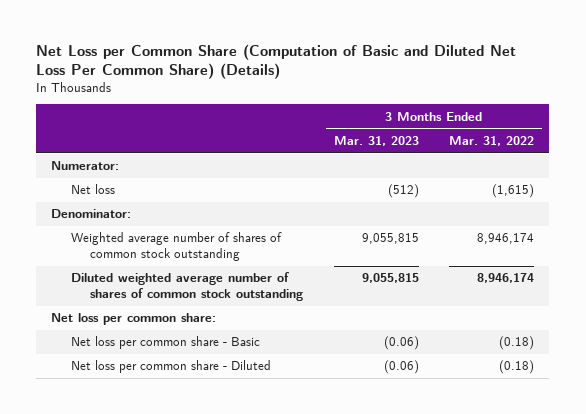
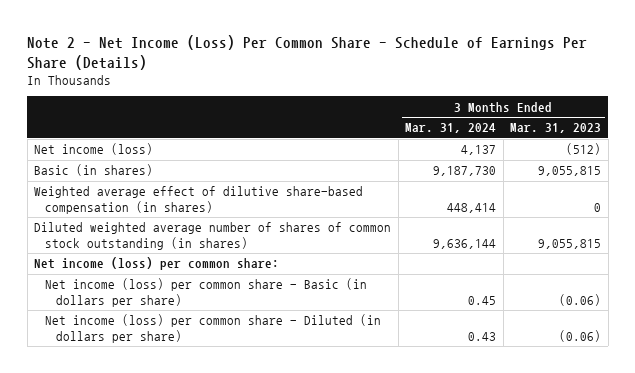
- Net Loss per Common Share (Computation of Basic and Diluted Net Loss Per Common Share) (Details)
+ Note 2 - Net Income (Loss) Per Common Share - Schedule of Earnings Per Share (Details)
- | 3 Months Ended Mar. 31, 2023 | 3 Months Ended Mar. 31, 2022
+ | 3 Months Ended Mar. 31, 2024 | 3 Months Ended Mar. 31, 2023
- Numerator:
- Net loss | (512) | (1,615)
- Denominator:
- Weighted average number of shares of common stock outstanding | 9,055,815 | 8,946,174
- Diluted weighted average number of shares of common stock outstanding | 9,055,815 | 8,946,174
- Net loss per common share:
- Net loss per common share - Basic | (0.06) | (0.18)
- Net loss per common share - Diluted | (0.06) | (0.18)
+ Net income (loss) | 4,137 | (512)
+ Basic (in shares) | 9,187,730 | 9,055,815
+ Weighted average effect of dilutive share-based compensation (in shares) | 448,414 | 0
+ Diluted weighted average number of shares of common stock outstanding (in shares) | 9,636,144 | 9,055,815
+ Net income (loss) per common share:
+ Net income (loss) per common share - Basic (in dollars per share) | 0.45 | (0.06)
+ Net income (loss) per common share - Diluted (in dollars per share) | 0.43 | (0.06)

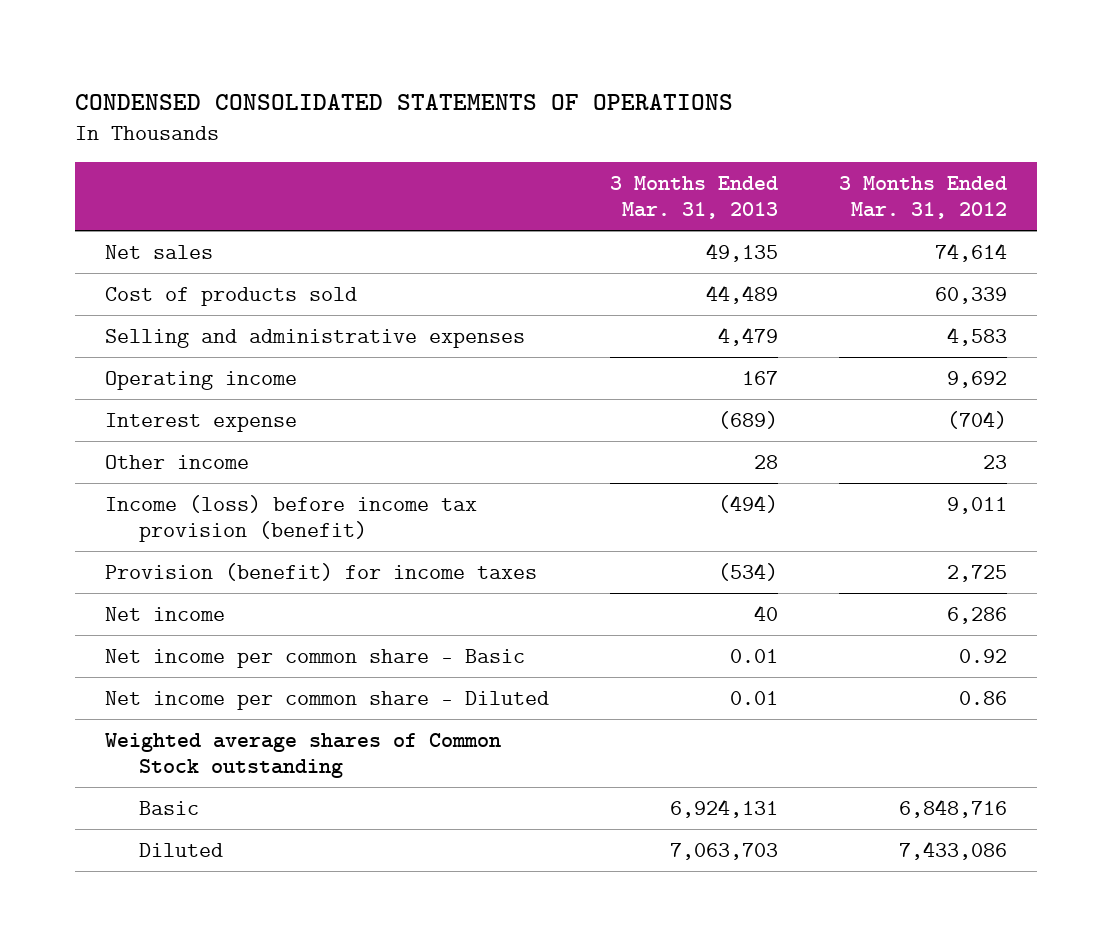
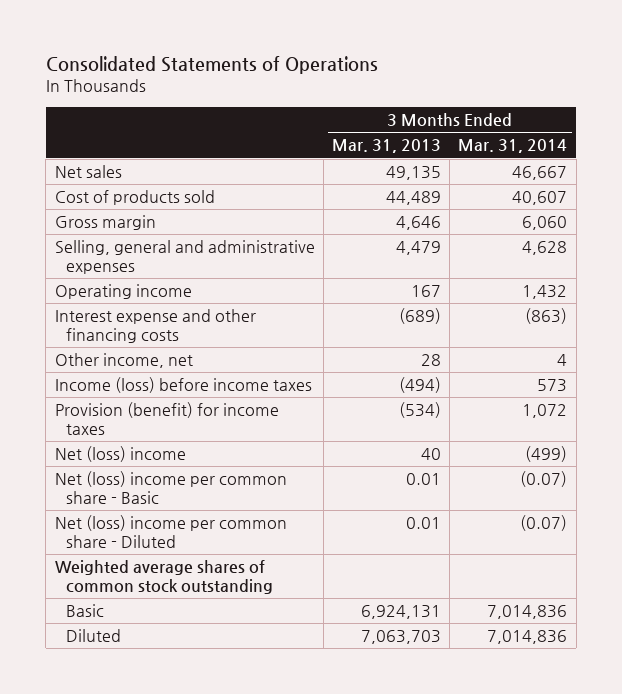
- CONDENSED CONSOLIDATED STATEMENTS OF OPERATIONS
+ Consolidated Statements of Operations
- | 3 Months Ended Mar. 31, 2013 | 3 Months Ended Mar. 31, 2012
+ | 3 Months Ended Mar. 31, 2013 | 3 Months Ended Mar. 31, 2014
- Selling and administrative expenses | 4,479 | 4,583
+ Gross margin | 4,646 | 6,060
+ Selling, general and administrative expenses | 4,479 | 4,628
- Interest expense | (689) | (704)
- Other income | 28 | 23
- Income (loss) before income tax provision (benefit) | (494) | 9,011
+ Interest expense and other financing costs | (689) | (863)
+ Other income, net | 28 | 4
+ Income (loss) before income taxes | (494) | 573
- Net income | 40 | 6,286
- Net income per common share - Basic | 0.01 | 0.92
- Net income per common share - Diluted | 0.01 | 0.86
- Weighted average shares of Common Stock outstanding
+ Net (loss) income | 40 | (499)
+ Net (loss) income per common share - Basic | 0.01 | (0.07)
+ Net (loss) income per common share - Diluted | 0.01 | (0.07)
+ Weighted average shares of common stock outstanding

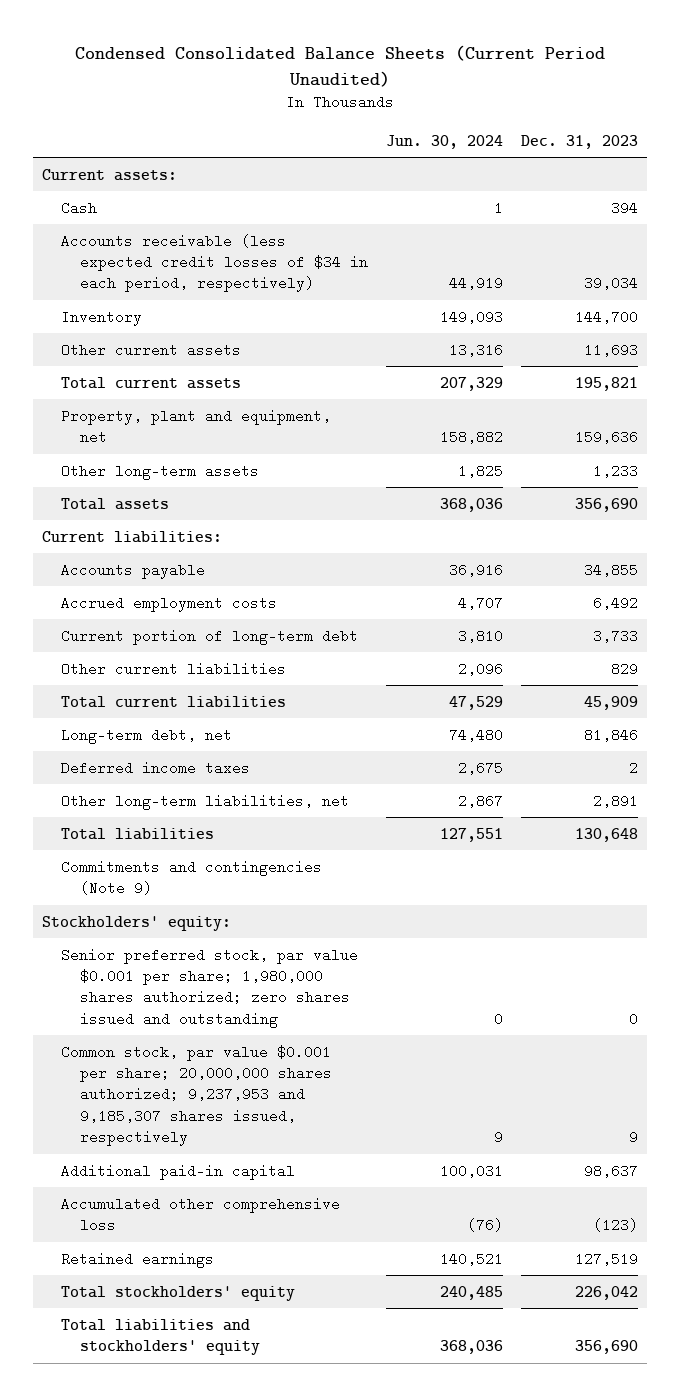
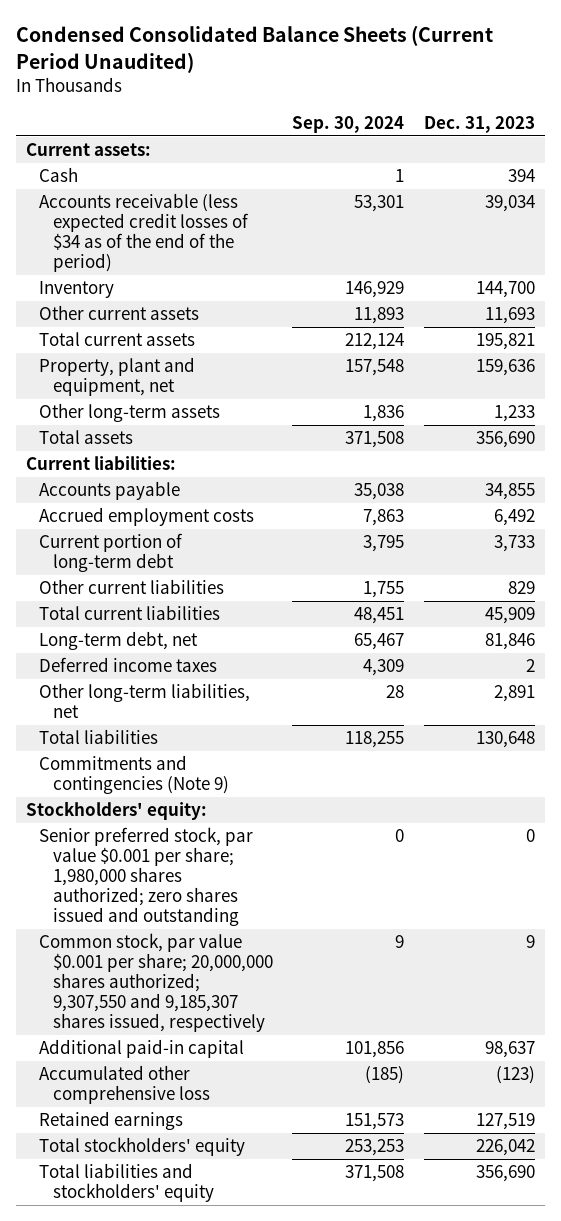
- | Jun. 30, 2024 | Dec. 31, 2023
+ | Sep. 30, 2024 | Dec. 31, 2023
- Accounts receivable (less expected credit losses of $34 in each period, respectively) | 44,919 | 39,034
+ Accounts receivable (less expected credit losses of $34 as of the end of the period) | 53,301 | 39,034
- Common stock, par value $0.001 per share; 20,000,000 shares authorized; 9,237,953 and 9,185,307 shares issued, respectively | 9 | 9
+ Common stock, par value $0.001 per share; 20,000,000 shares authorized; 9,307,550 and 9,185,307 shares issued, respectively | 9 | 9

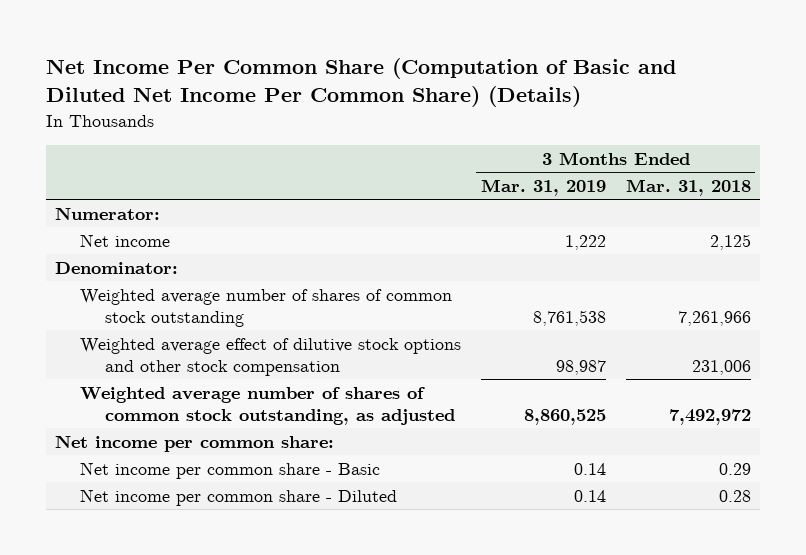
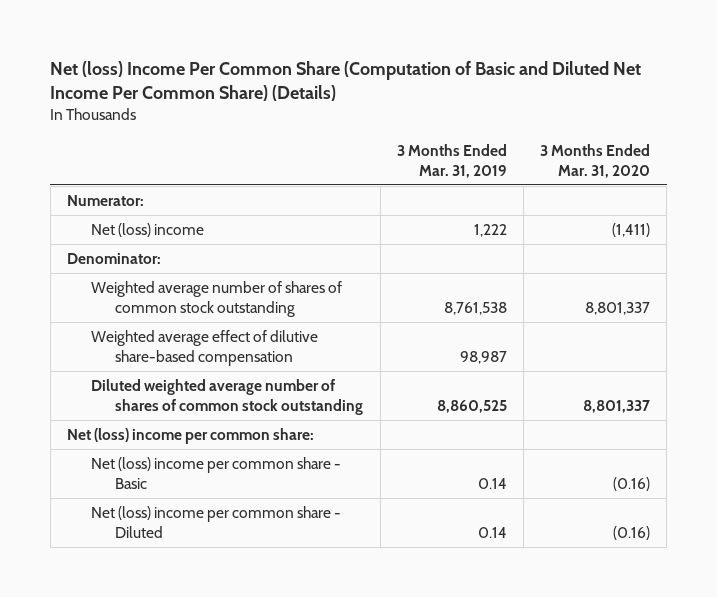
- Net Income Per Common Share (Computation of Basic and Diluted Net Income Per Common Share) (Details)
+ Net (loss) Income Per Common Share (Computation of Basic and Diluted Net Income Per Common Share) (Details)
- | 3 Months Ended Mar. 31, 2019 | 3 Months Ended Mar. 31, 2018
+ | 3 Months Ended Mar. 31, 2019 | 3 Months Ended Mar. 31, 2020
- Net income | 1,222 | 2,125
+ Net (loss) income | 1,222 | (1,411)
- Weighted average effect of dilutive stock options and other stock compensation | 98,987 | 231,006
- Weighted average number of shares of common stock outstanding, as adjusted | 8,860,525 | 7,492,972
- Net income per common share:
- Net income per common share - Basic | 0.14 | 0.29
- Net income per common share - Diluted | 0.14 | 0.28
+ Weighted average effect of dilutive share-based compensation | 98,987 |
+ Diluted weighted average number of shares of common stock outstanding | 8,860,525 | 8,801,337
+ Net (loss) income per common share:
+ Net (loss) income per common share - Basic | 0.14 | (0.16)
+ Net (loss) income per common share - Diluted | 0.14 | (0.16)

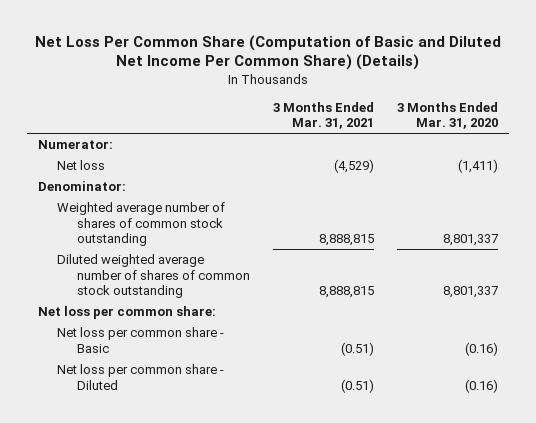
- Net (loss) Income Per Common Share (Computation of Basic and Diluted Net Income Per Common Share) (Details)
+ Net Loss Per Common Share (Computation of Basic and Diluted Net Income Per Common Share) (Details)
- | 3 Months Ended Mar. 31, 2019 | 3 Months Ended Mar. 31, 2020
+ | 3 Months Ended Mar. 31, 2021 | 3 Months Ended Mar. 31, 2020
- Net (loss) income | 1,222 | (1,411)
+ Net loss | (4,529) | (1,411)
- Weighted average effect of dilutive share-based compensation | 98,987 |
- Net (loss) income per common share:
- Net (loss) income per common share - Basic | 0.14 | (0.16)
- Net (loss) income per common share - Diluted | 0.14 | (0.16)
+ Net loss per common share:
+ Net loss per common share - Basic | (0.51) | (0.16)
+ Net loss per common share - Diluted | (0.51) | (0.16)

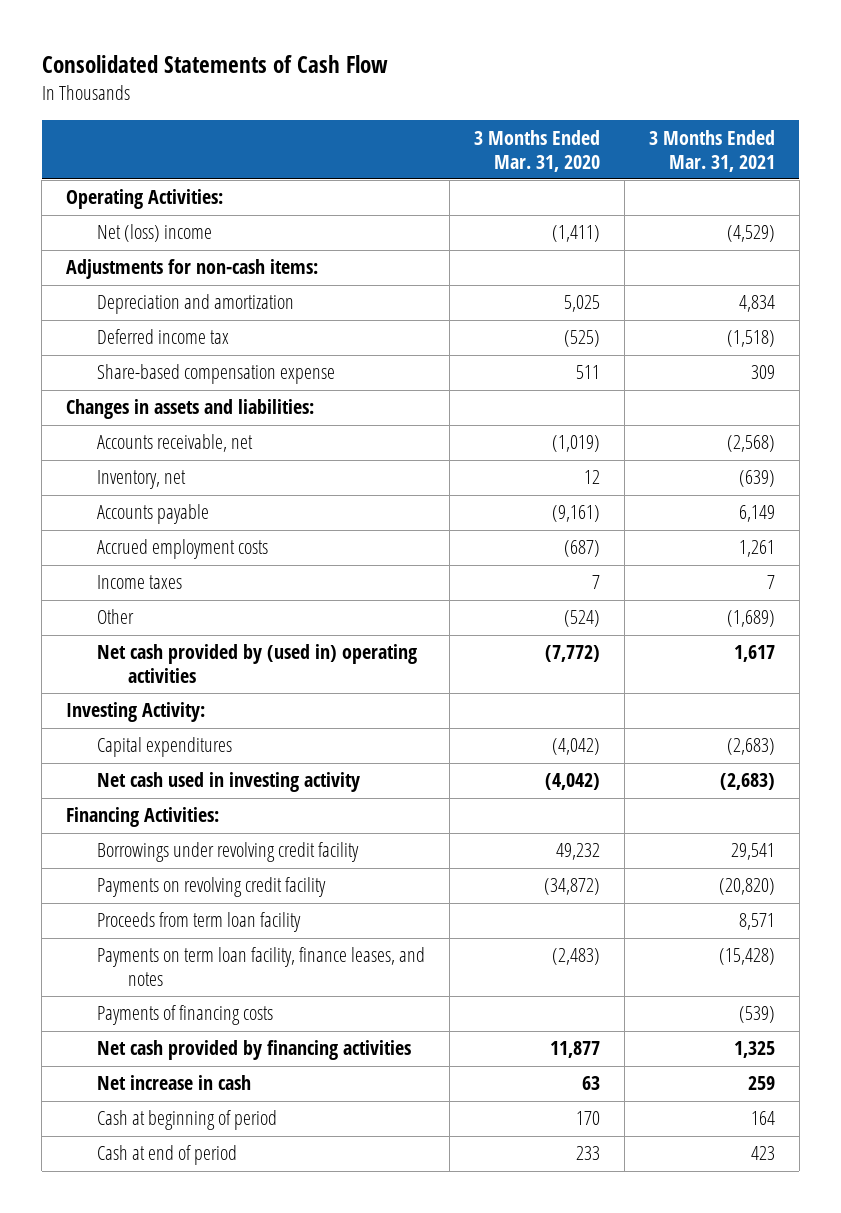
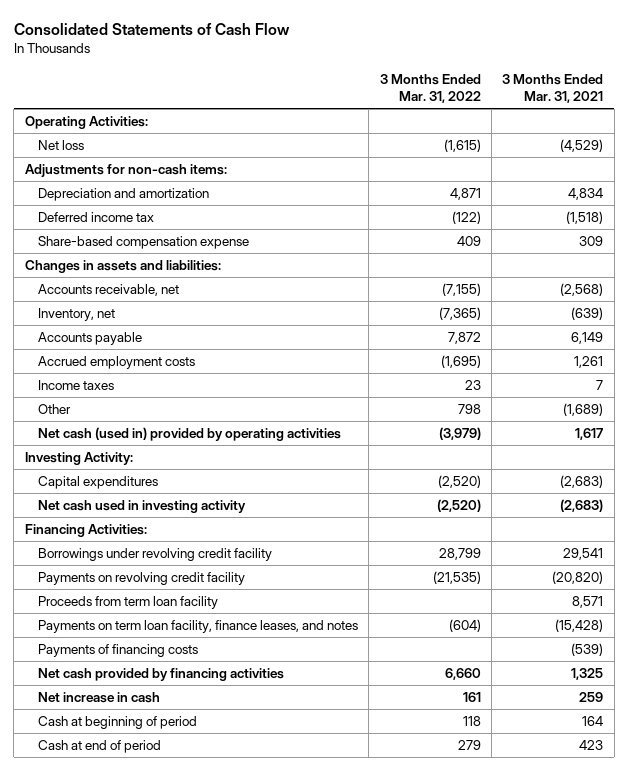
- | 3 Months Ended Mar. 31, 2020 | 3 Months Ended Mar. 31, 2021
+ | 3 Months Ended Mar. 31, 2022 | 3 Months Ended Mar. 31, 2021
- Net (loss) income | (1,411) | (4,529)
+ Net loss | (1,615) | (4,529)
- Net cash provided by (used in) operating activities | (7,772) | 1,617
+ Net cash (used in) provided by operating activities | (3,979) | 1,617

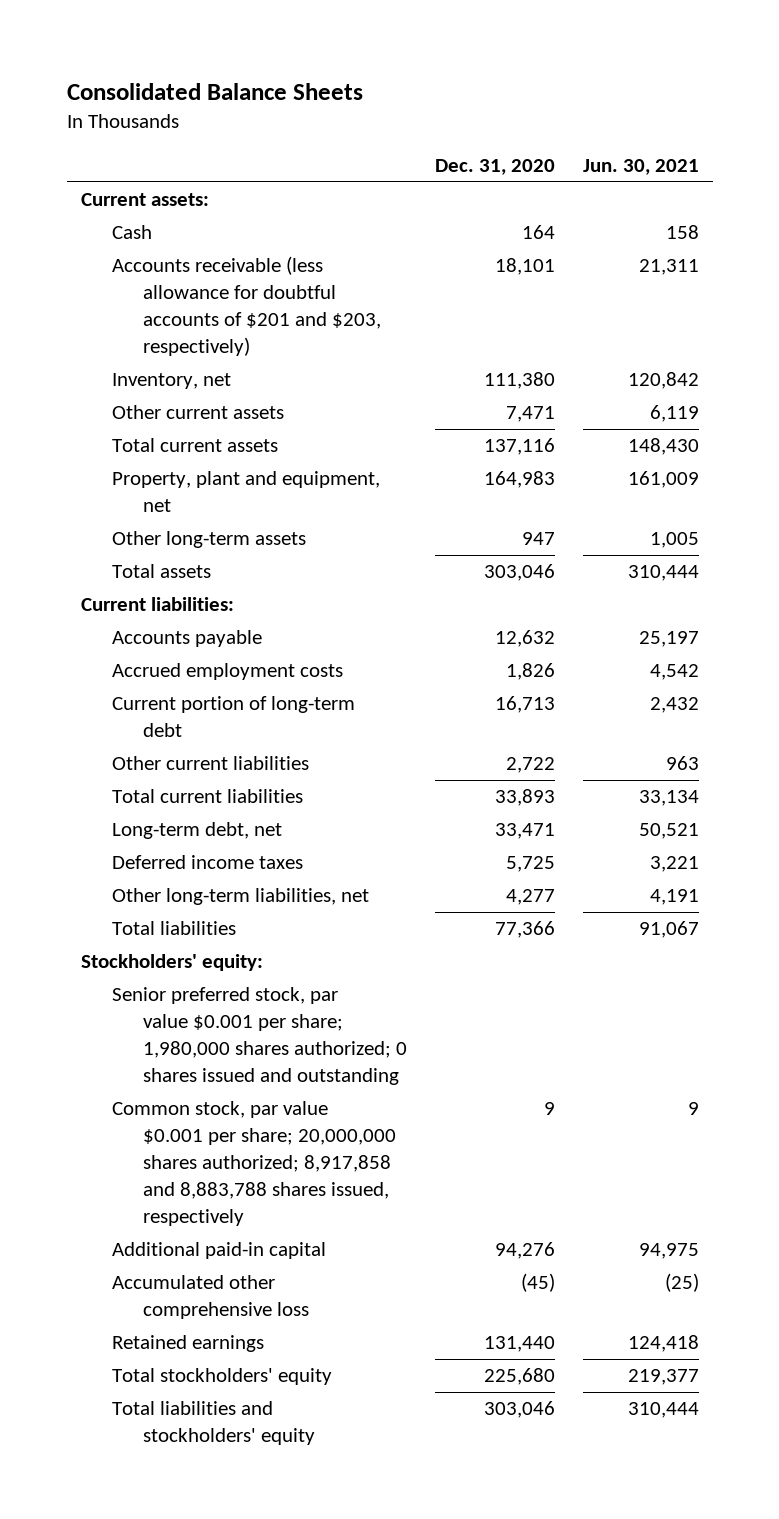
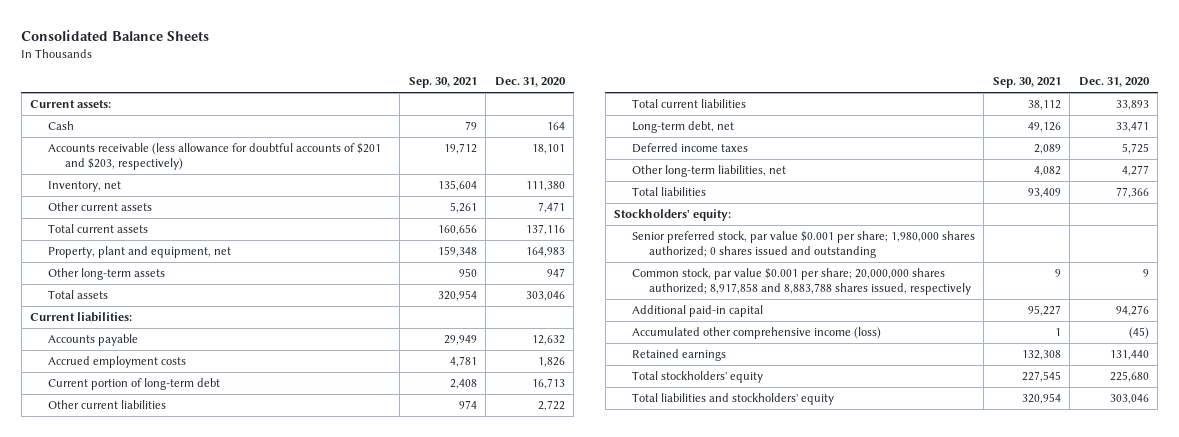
- | Dec. 31, 2020 | Jun. 30, 2021
+ | Sep. 30, 2021 | Dec. 31, 2020
- Accumulated other comprehensive loss | (45) | (25)
+ Accumulated other comprehensive income (loss) | 1 | (45)

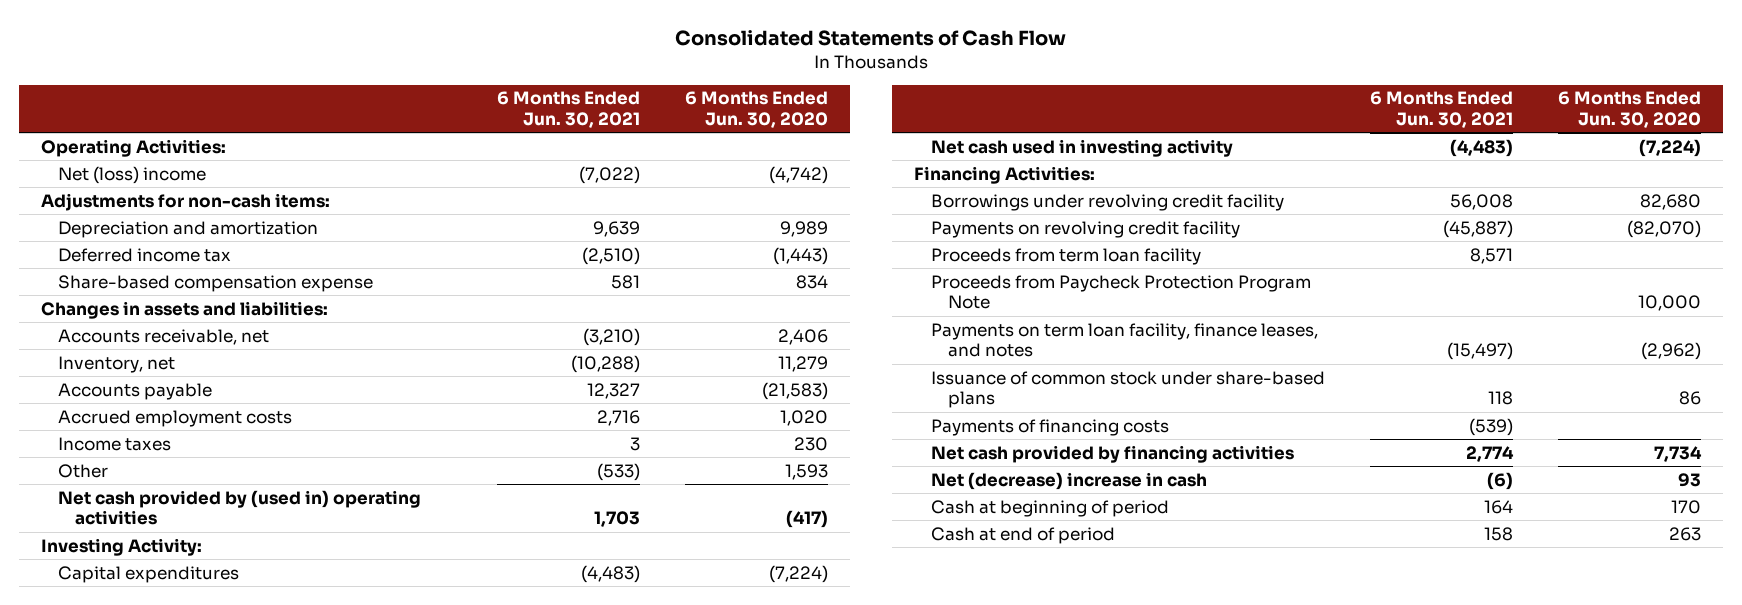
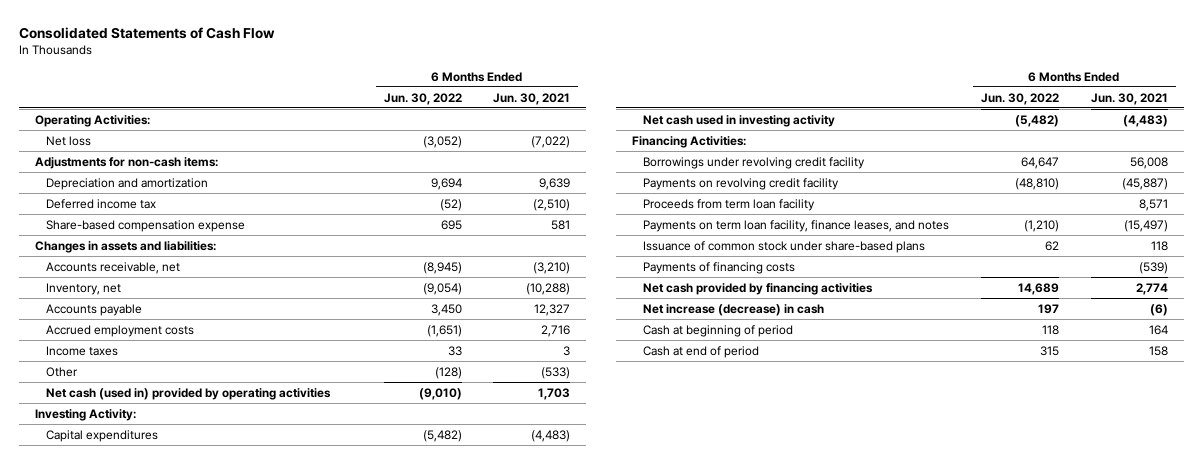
- | 6 Months Ended Jun. 30, 2021 | 6 Months Ended Jun. 30, 2020
+ | 6 Months Ended Jun. 30, 2022 | 6 Months Ended Jun. 30, 2021
- Net (loss) income | (7,022) | (4,742)
+ Net loss | (3,052) | (7,022)
- Net cash provided by (used in) operating activities | 1,703 | (417)
+ Net cash (used in) provided by operating activities | (9,010) | 1,703
- Proceeds from Paycheck Protection Program Note | | 10,000
- Net (decrease) increase in cash | (6) | 93
+ Net increase (decrease) in cash | 197 | (6)

